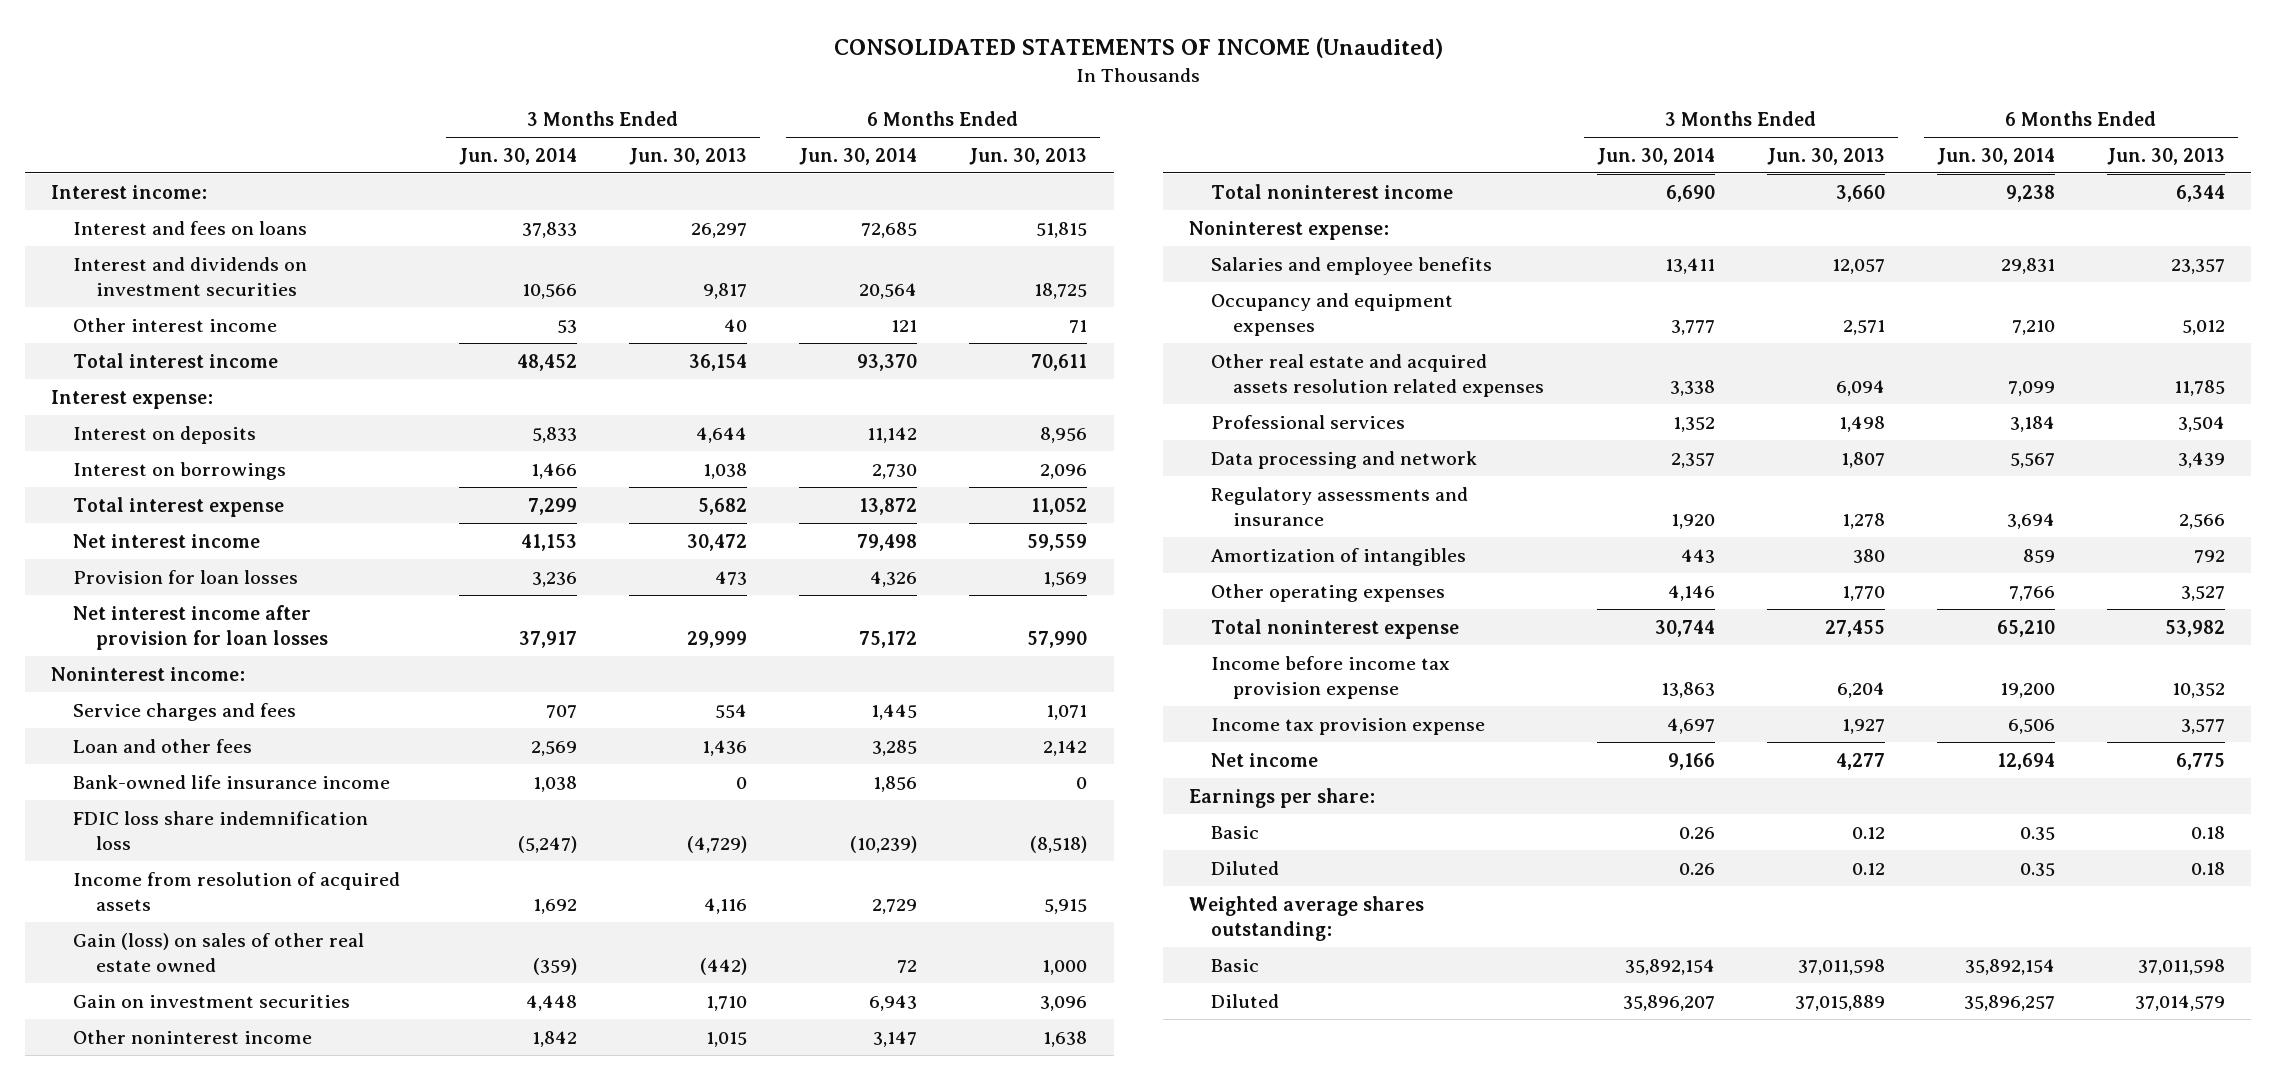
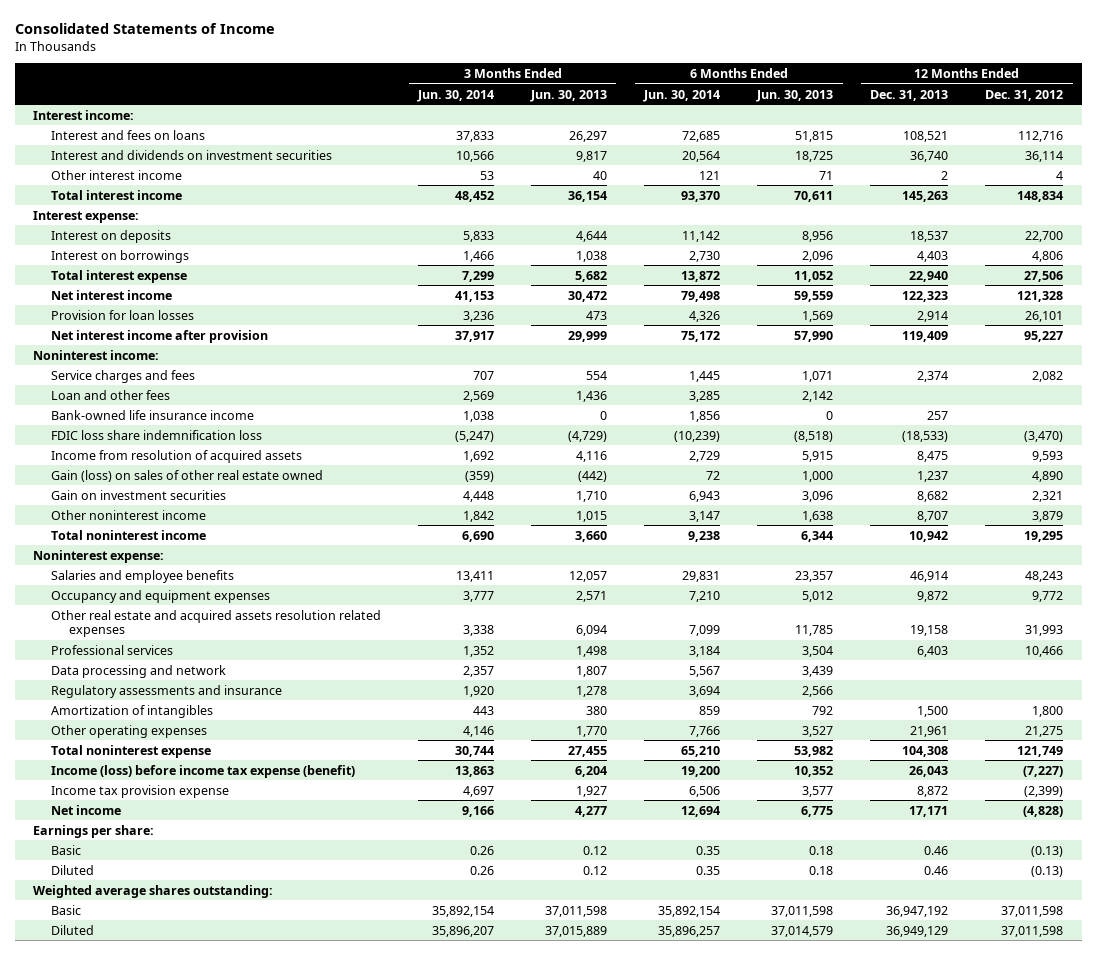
- CONSOLIDATED STATEMENTS OF INCOME (Unaudited)
+ Consolidated Statements of Income
- | 3 Months Ended Jun. 30, 2014 | 3 Months Ended Jun. 30, 2013 | 6 Months Ended Jun. 30, 2014 | 6 Months Ended Jun. 30, 2013
+ | 3 Months Ended Jun. 30, 2014 | 3 Months Ended Jun. 30, 2013 | 6 Months Ended Jun. 30, 2014 | 6 Months Ended Jun. 30, 2013 | 12 Months Ended Dec. 31, 2013 | 12 Months Ended Dec. 31, 2012
- Net interest income after provision for loan losses | 37,917 | 29,999 | 75,172 | 57,990
+ Net interest income after provision | 37,917 | 29,999 | 75,172 | 57,990 | 119,409 | 95,227
- Income before income tax provision expense | 13,863 | 6,204 | 19,200 | 10,352
+ Income (loss) before income tax expense (benefit) | 13,863 | 6,204 | 19,200 | 10,352 | 26,043 | (7,227)

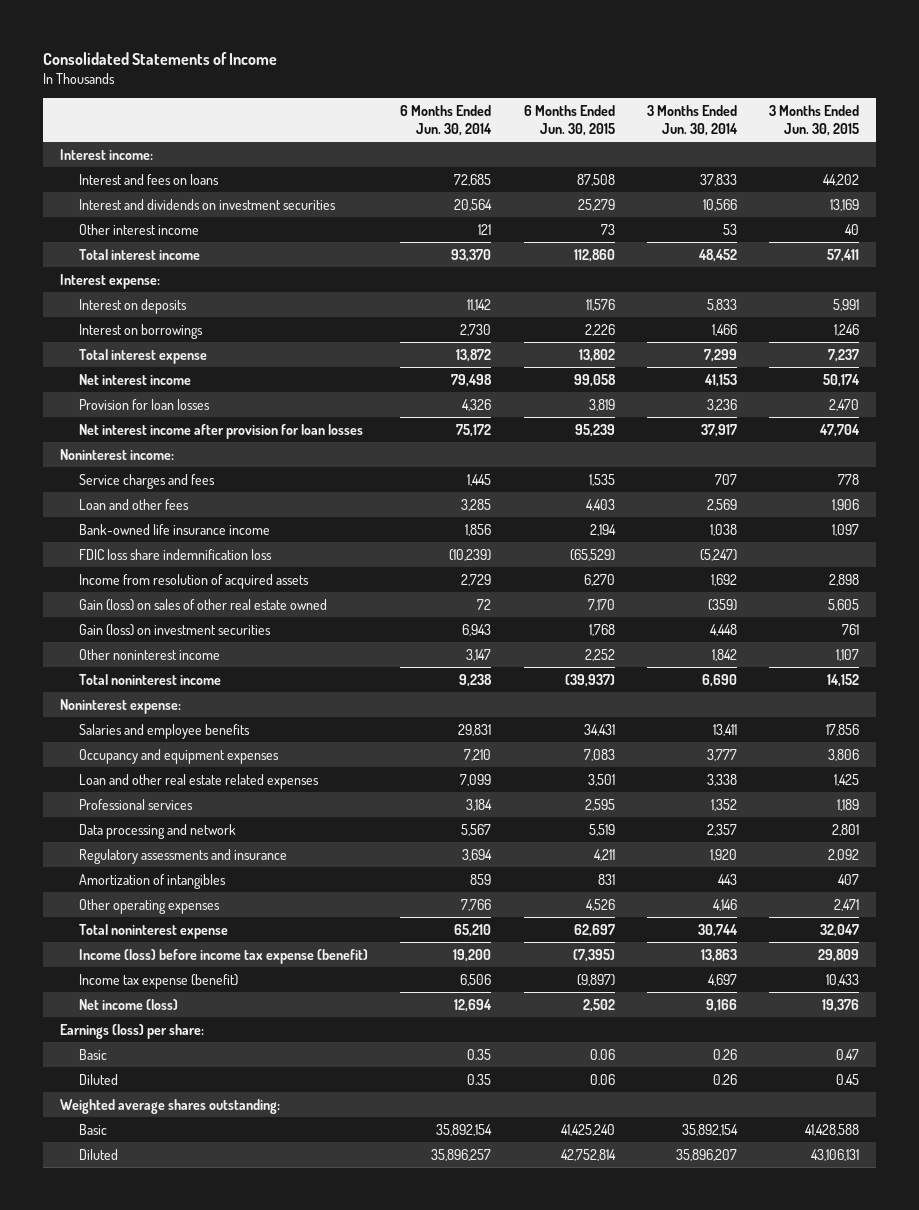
- | 3 Months Ended Jun. 30, 2014 | 3 Months Ended Jun. 30, 2013 | 6 Months Ended Jun. 30, 2014 | 6 Months Ended Jun. 30, 2013 | 12 Months Ended Dec. 31, 2013 | 12 Months Ended Dec. 31, 2012
+ | 6 Months Ended Jun. 30, 2014 | 6 Months Ended Jun. 30, 2015 | 3 Months Ended Jun. 30, 2014 | 3 Months Ended Jun. 30, 2015
- Net interest income after provision | 37,917 | 29,999 | 75,172 | 57,990 | 119,409 | 95,227
+ Net interest income after provision for loan losses | 75,172 | 95,239 | 37,917 | 47,704
- Gain on investment securities | 4,448 | 1,710 | 6,943 | 3,096 | 8,682 | 2,321
+ Gain (loss) on investment securities | 6,943 | 1,768 | 4,448 | 761
- Other real estate and acquired assets resolution related expenses | 3,338 | 6,094 | 7,099 | 11,785 | 19,158 | 31,993
+ Loan and other real estate related expenses | 7,099 | 3,501 | 3,338 | 1,425
- Income tax provision expense | 4,697 | 1,927 | 6,506 | 3,577 | 8,872 | (2,399)
- Net income | 9,166 | 4,277 | 12,694 | 6,775 | 17,171 | (4,828)
- Earnings per share:
+ Income tax expense (benefit) | 6,506 | (9,897) | 4,697 | 10,433
+ Net income (loss) | 12,694 | 2,502 | 9,166 | 19,376
+ Earnings (loss) per share:

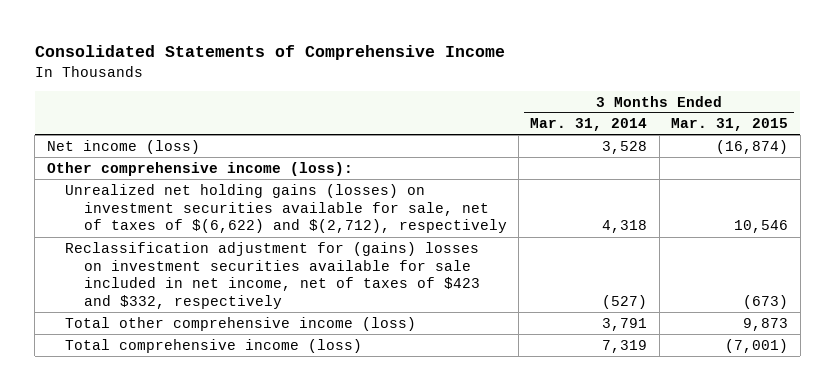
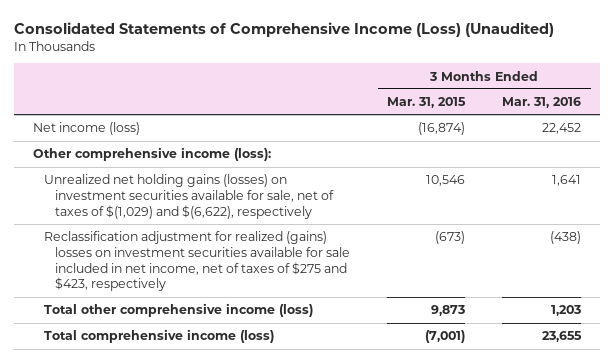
- Consolidated Statements of Comprehensive Income
+ Consolidated Statements of Comprehensive Income (Loss) (Unaudited)
- | 3 Months Ended Mar. 31, 2014 | 3 Months Ended Mar. 31, 2015
+ | 3 Months Ended Mar. 31, 2015 | 3 Months Ended Mar. 31, 2016
- Unrealized net holding gains (losses) on investment securities available for sale, net of taxes of $(6,622) and $(2,712), respectively | 4,318 | 10,546
- Reclassification adjustment for (gains) losses on investment securities available for sale included in net income, net of taxes of $423 and $332, respectively | (527) | (673)
+ Unrealized net holding gains (losses) on investment securities available for sale, net of taxes of $(1,029) and $(6,622), respectively | 10,546 | 1,641
+ Reclassification adjustment for realized (gains) losses on investment securities available for sale included in net income, net of taxes of $275 and $423, respectively | (673) | (438)

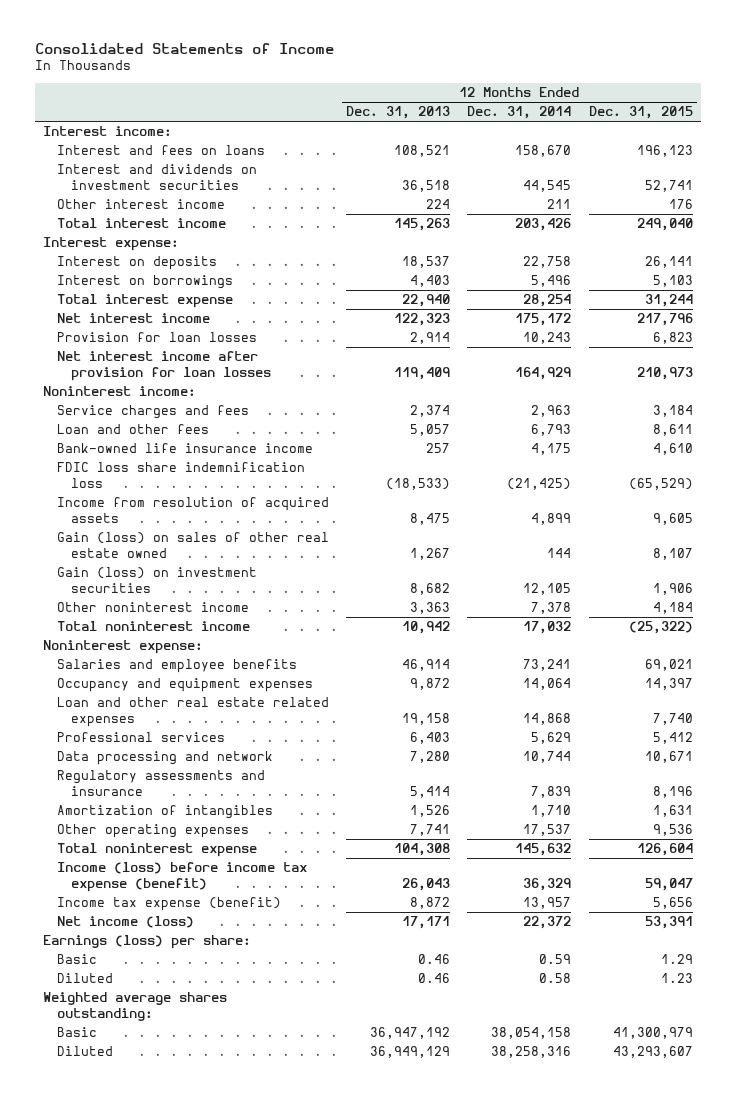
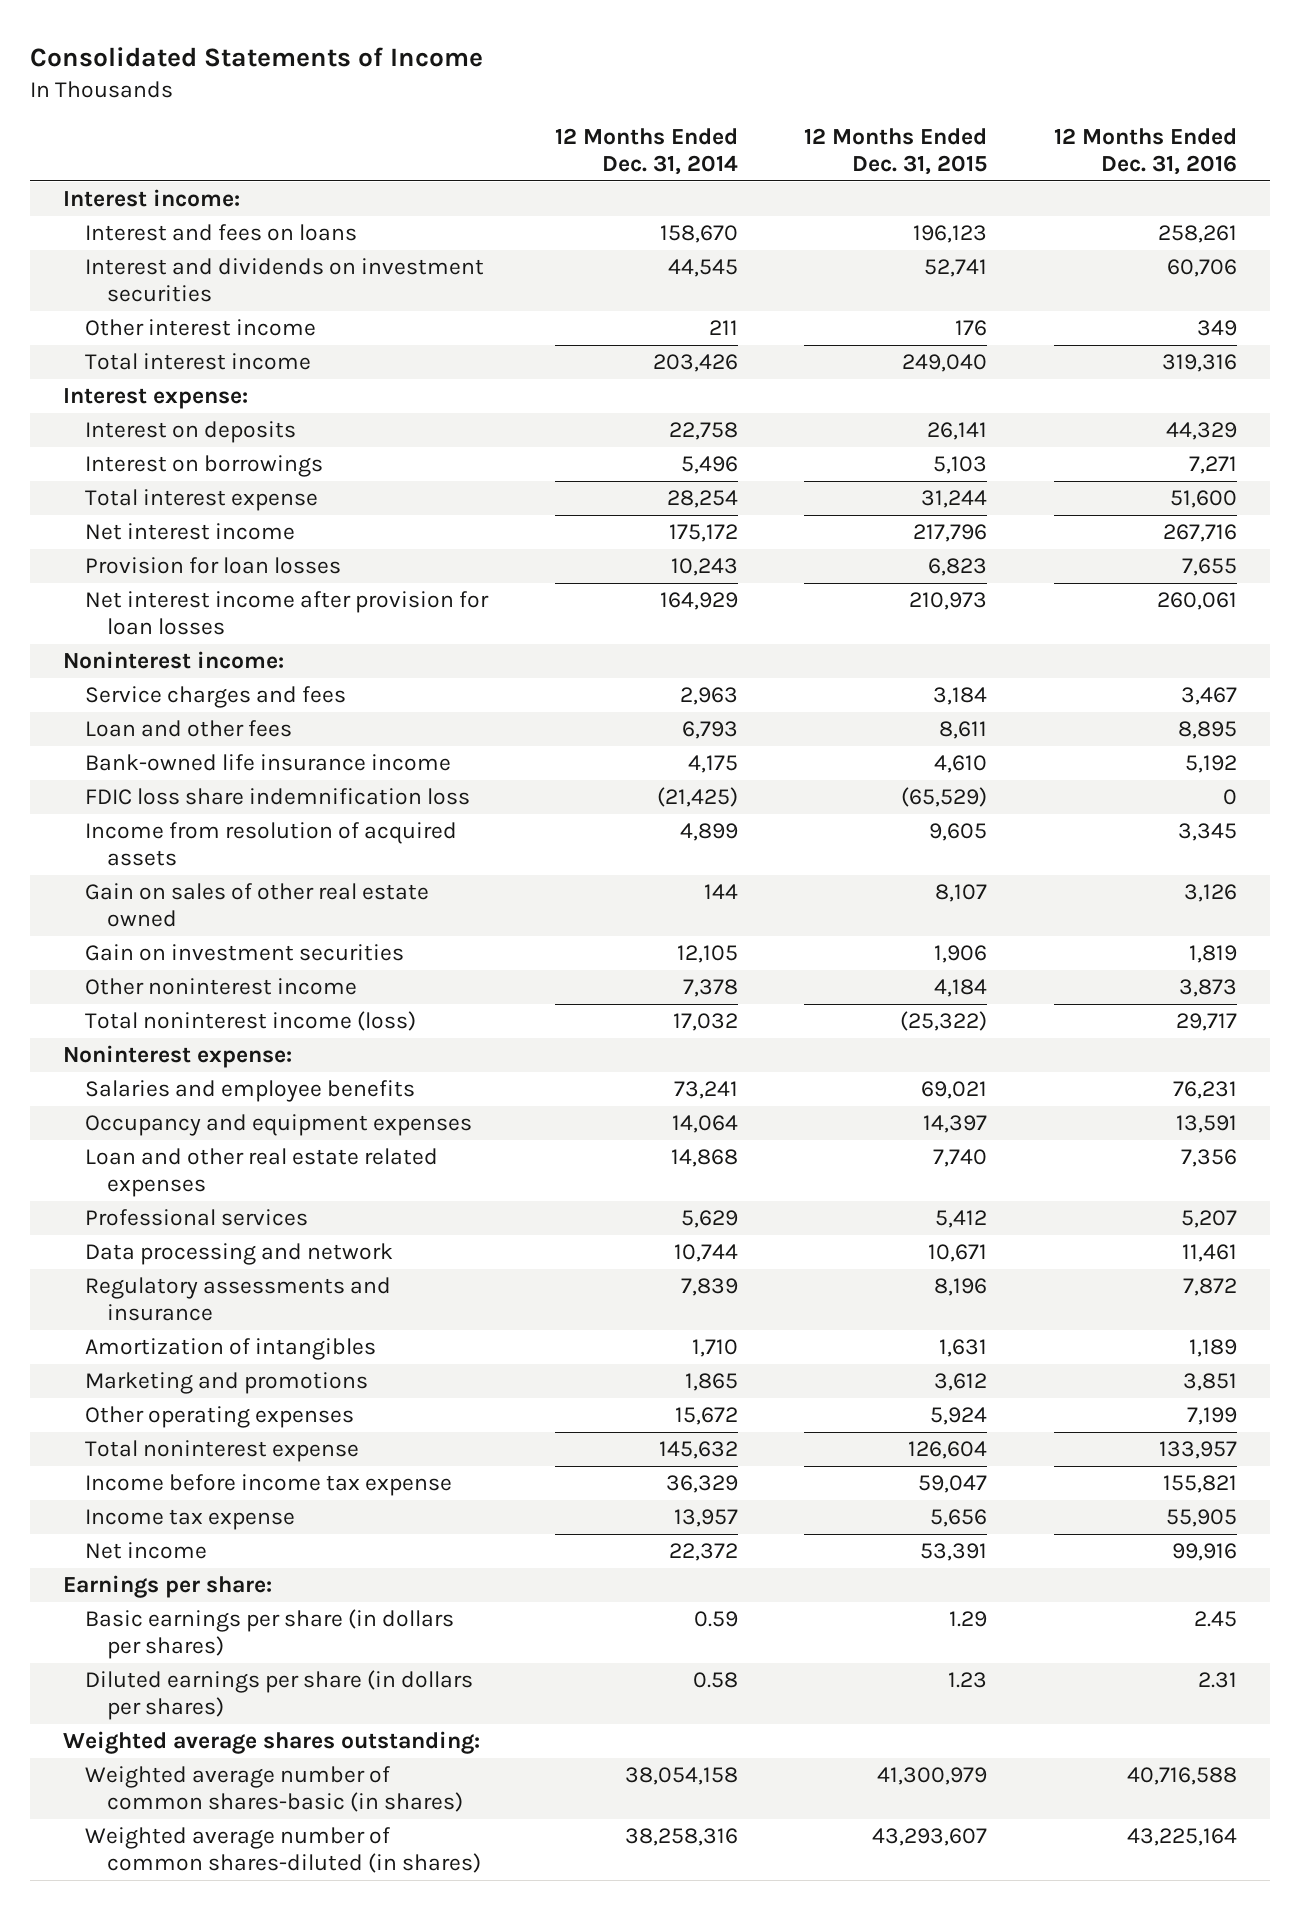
- | 12 Months Ended Dec. 31, 2013 | 12 Months Ended Dec. 31, 2014 | 12 Months Ended Dec. 31, 2015
+ | 12 Months Ended Dec. 31, 2014 | 12 Months Ended Dec. 31, 2015 | 12 Months Ended Dec. 31, 2016
- Gain (loss) on sales of other real estate owned | 1,267 | 144 | 8,107
- Gain (loss) on investment securities | 8,682 | 12,105 | 1,906
+ Gain on sales of other real estate owned | 144 | 8,107 | 3,126
+ Gain on investment securities | 12,105 | 1,906 | 1,819
- Total noninterest income | 10,942 | 17,032 | (25,322)
+ Total noninterest income (loss) | 17,032 | (25,322) | 29,717
- Other operating expenses | 7,741 | 17,537 | 9,536
+ Marketing and promotions | 1,865 | 3,612 | 3,851
+ Other operating expenses | 15,672 | 5,924 | 7,199
- Income (loss) before income tax expense (benefit) | 26,043 | 36,329 | 59,047
- Income tax expense (benefit) | 8,872 | 13,957 | 5,656
- Net income (loss) | 17,171 | 22,372 | 53,391
- Earnings (loss) per share:
- Basic | 0.46 | 0.59 | 1.29
- Diluted | 0.46 | 0.58 | 1.23
+ Income before income tax expense | 36,329 | 59,047 | 155,821
+ Income tax expense | 13,957 | 5,656 | 55,905
+ Net income | 22,372 | 53,391 | 99,916
+ Earnings per share:
+ Basic earnings per share (in dollars per shares) | 0.59 | 1.29 | 2.45
+ Diluted earnings per share (in dollars per shares) | 0.58 | 1.23 | 2.31
- Basic | 36,947,192 | 38,054,158 | 41,300,979
- Diluted | 36,949,129 | 38,258,316 | 43,293,607
+ Weighted average number of common shares-basic (in shares) | 38,054,158 | 41,300,979 | 40,716,588
+ Weighted average number of common shares-diluted (in shares) | 38,258,316 | 43,293,607 | 43,225,164

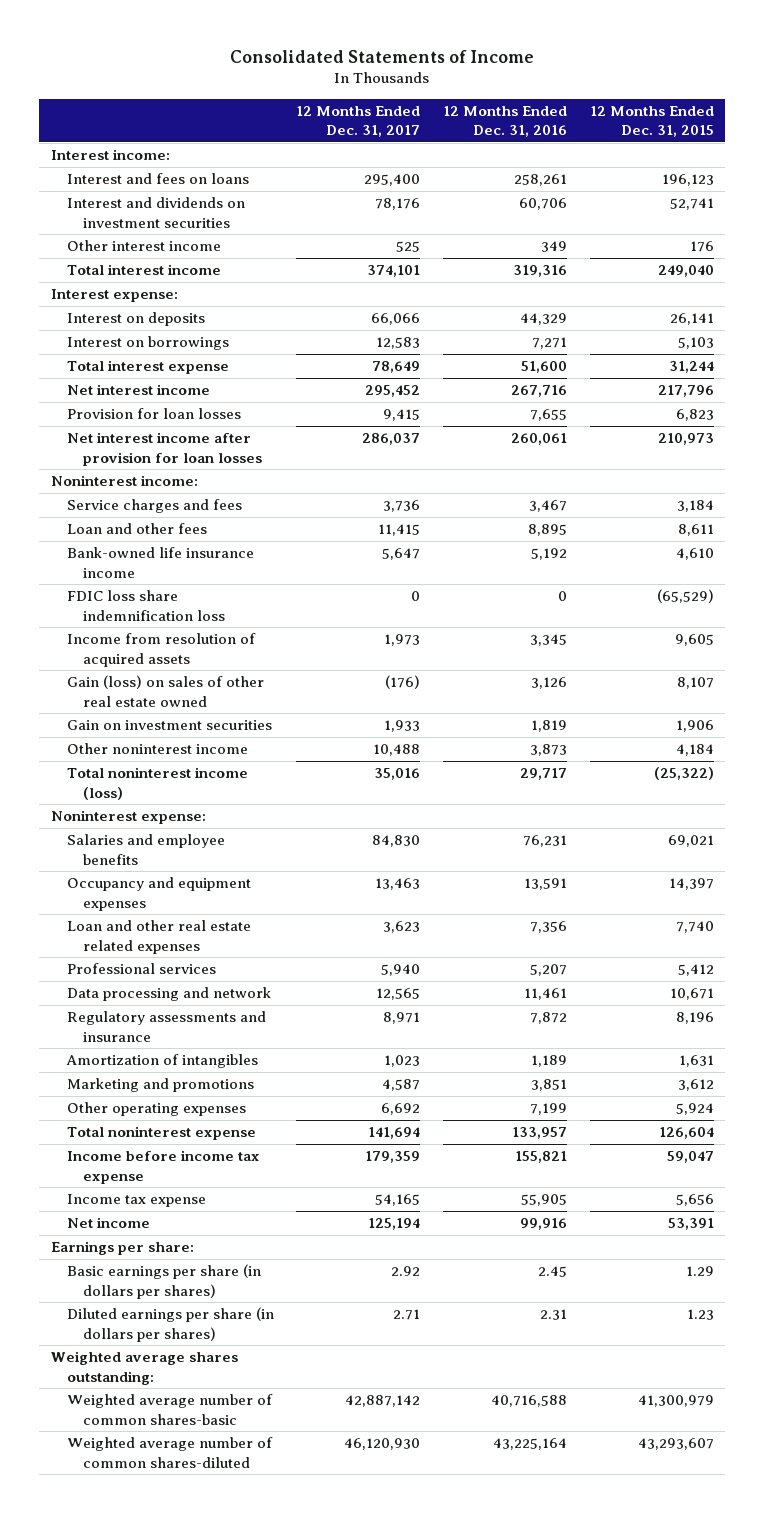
- | 12 Months Ended Dec. 31, 2014 | 12 Months Ended Dec. 31, 2015 | 12 Months Ended Dec. 31, 2016
+ | 12 Months Ended Dec. 31, 2017 | 12 Months Ended Dec. 31, 2016 | 12 Months Ended Dec. 31, 2015
- Gain on sales of other real estate owned | 144 | 8,107 | 3,126
+ Gain (loss) on sales of other real estate owned | (176) | 3,126 | 8,107
- Weighted average number of common shares-basic (in shares) | 38,054,158 | 41,300,979 | 40,716,588
- Weighted average number of common shares-diluted (in shares) | 38,258,316 | 43,293,607 | 43,225,164
+ Weighted average number of common shares-basic | 42,887,142 | 40,716,588 | 41,300,979
+ Weighted average number of common shares-diluted | 46,120,930 | 43,225,164 | 43,293,607

